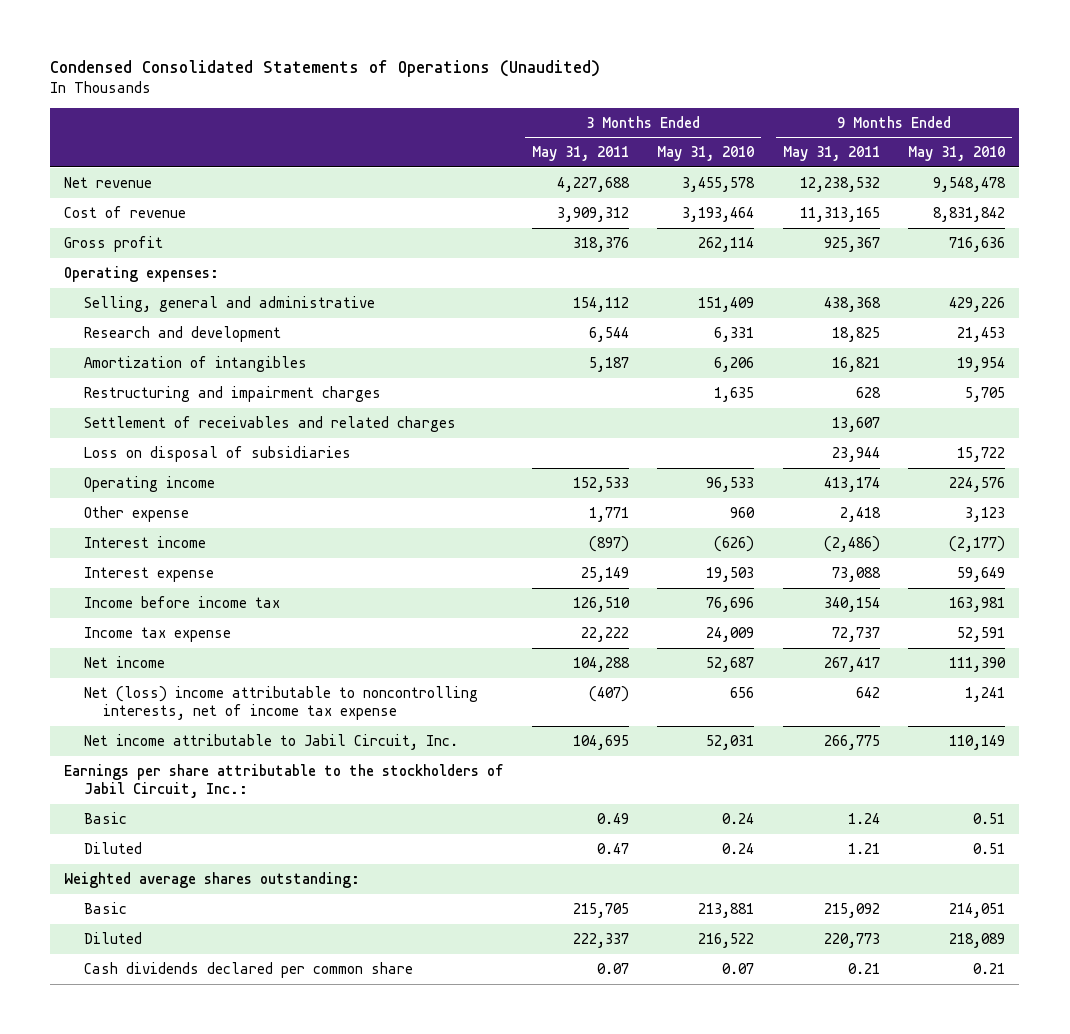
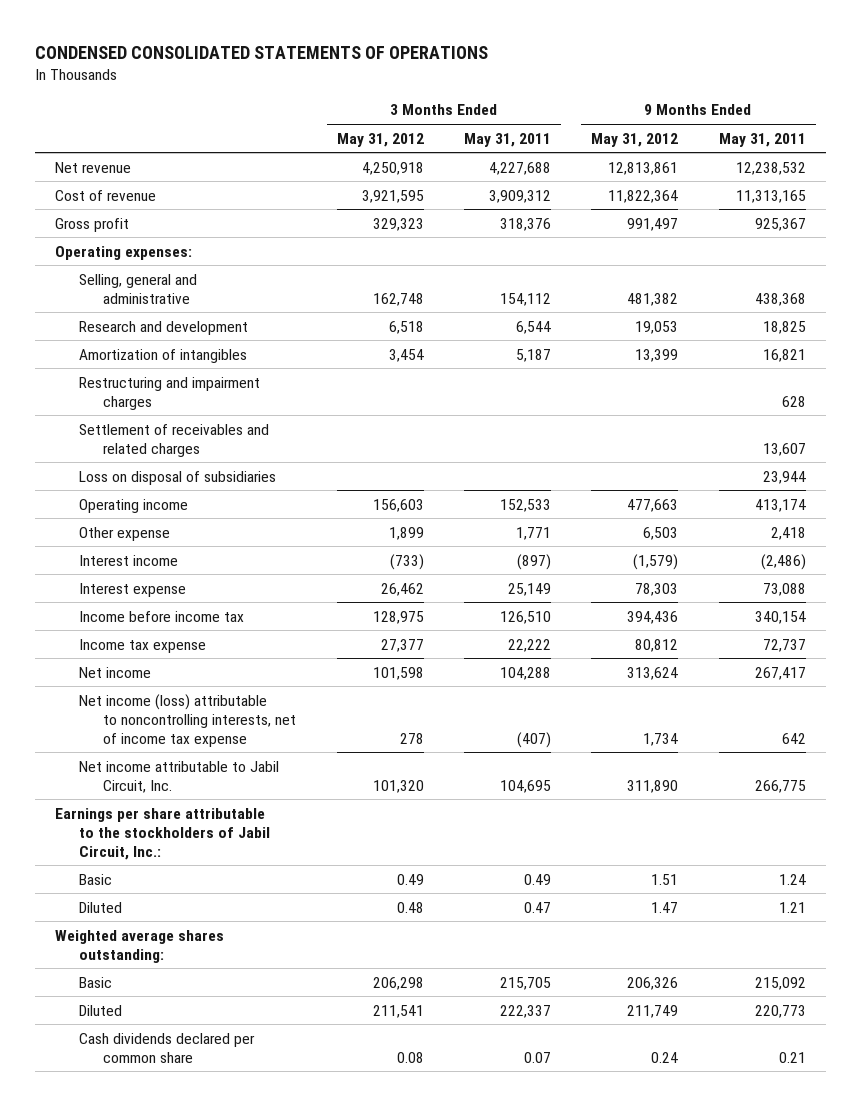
- Condensed Consolidated Statements of Operations (Unaudited)
+ CONDENSED CONSOLIDATED STATEMENTS OF OPERATIONS
- | 3 Months Ended May 31, 2011 | 3 Months Ended May 31, 2010 | 9 Months Ended May 31, 2011 | 9 Months Ended May 31, 2010
+ | 3 Months Ended May 31, 2012 | 3 Months Ended May 31, 2011 | 9 Months Ended May 31, 2012 | 9 Months Ended May 31, 2011
- Net (loss) income attributable to noncontrolling interests, net of income tax expense | (407) | 656 | 642 | 1,241
+ Net income (loss) attributable to noncontrolling interests, net of income tax expense | 278 | (407) | 1,734 | 642

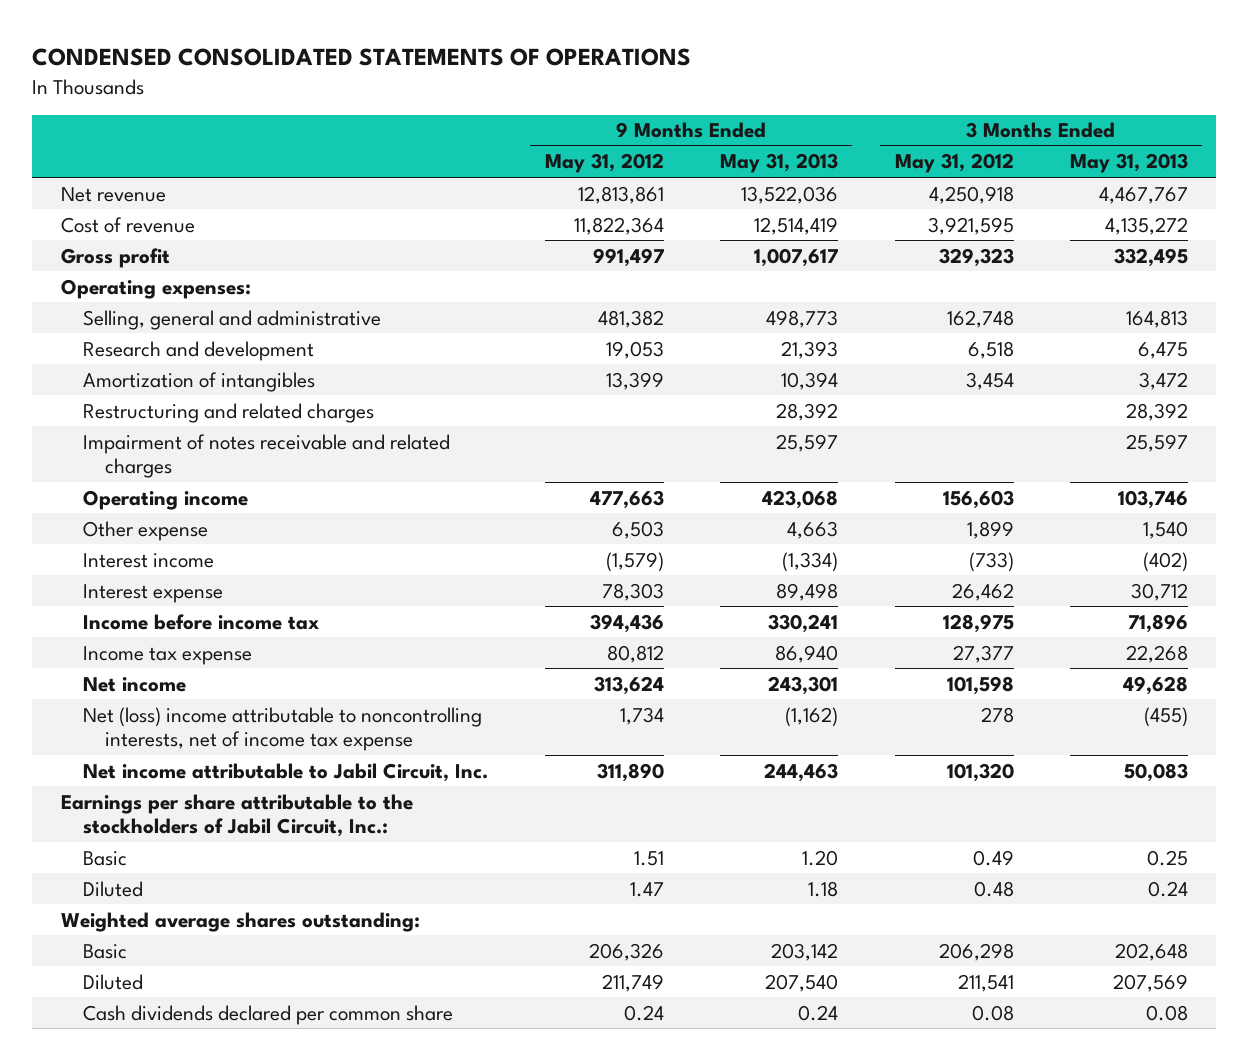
- | 3 Months Ended May 31, 2012 | 3 Months Ended May 31, 2011 | 9 Months Ended May 31, 2012 | 9 Months Ended May 31, 2011
+ | 9 Months Ended May 31, 2012 | 9 Months Ended May 31, 2013 | 3 Months Ended May 31, 2012 | 3 Months Ended May 31, 2013
- Restructuring and impairment charges | | | | 628
- Settlement of receivables and related charges | | | | 13,607
- Loss on disposal of subsidiaries | | | | 23,944
+ Restructuring and related charges | | 28,392 | | 28,392
+ Impairment of notes receivable and related charges | | 25,597 | | 25,597
- Net income (loss) attributable to noncontrolling interests, net of income tax expense | 278 | (407) | 1,734 | 642
+ Net (loss) income attributable to noncontrolling interests, net of income tax expense | 1,734 | (1,162) | 278 | (455)

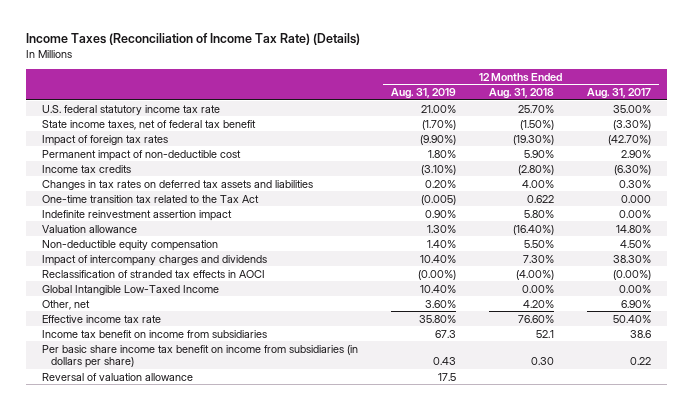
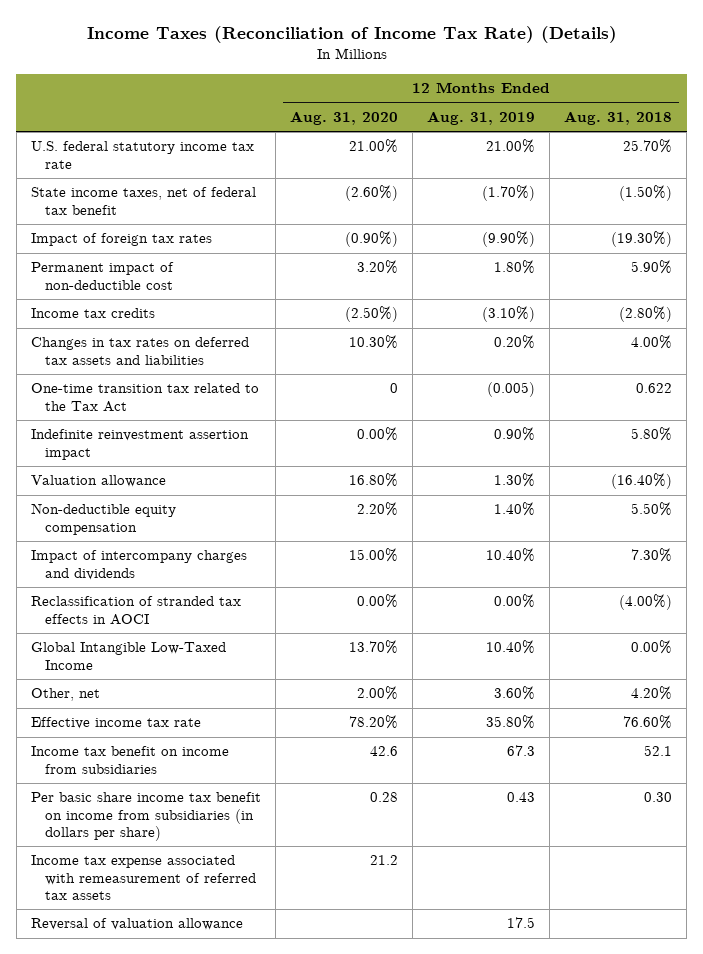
- | 12 Months Ended Aug. 31, 2019 | 12 Months Ended Aug. 31, 2018 | 12 Months Ended Aug. 31, 2017
+ | 12 Months Ended Aug. 31, 2020 | 12 Months Ended Aug. 31, 2019 | 12 Months Ended Aug. 31, 2018
- Reclassification of stranded tax effects in AOCI | (0.00%) | (4.00%) | (0.00%)
+ Reclassification of stranded tax effects in AOCI | 0.00% | 0.00% | (4.00%)
+ Income tax expense associated with remeasurement of referred tax assets | 21.2 | |

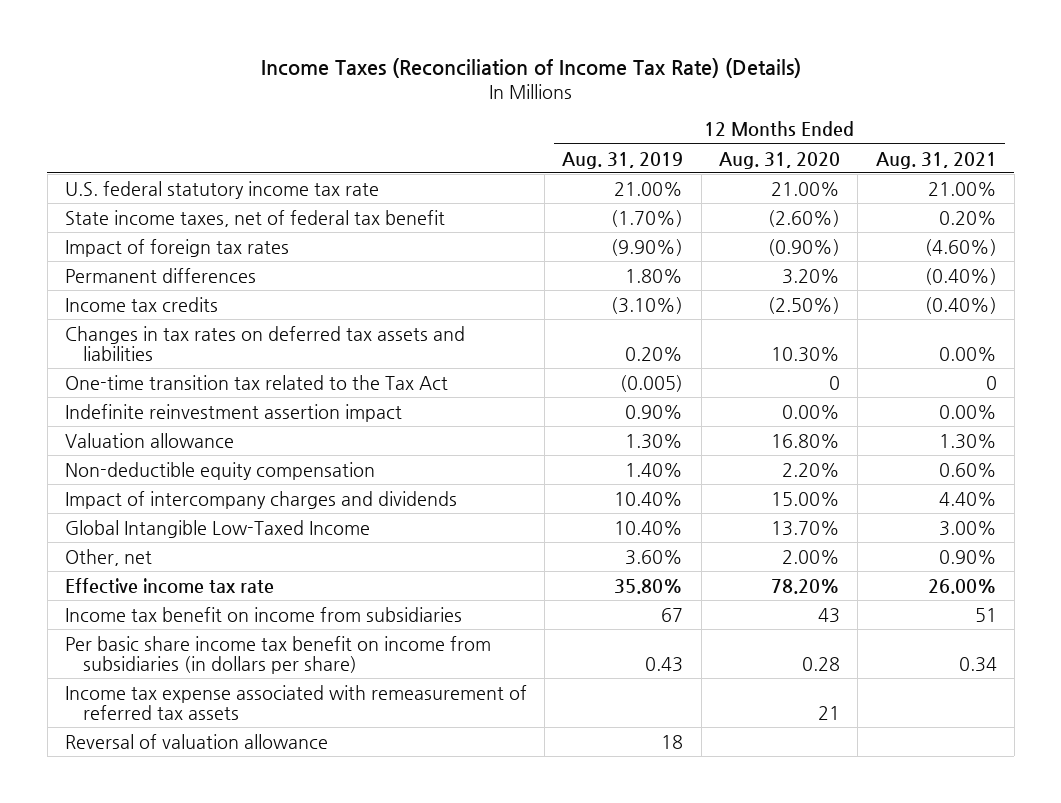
- | 12 Months Ended Aug. 31, 2020 | 12 Months Ended Aug. 31, 2019 | 12 Months Ended Aug. 31, 2018
+ | 12 Months Ended Aug. 31, 2019 | 12 Months Ended Aug. 31, 2020 | 12 Months Ended Aug. 31, 2021
- Permanent impact of non-deductible cost | 3.20% | 1.80% | 5.90%
+ Permanent differences | 1.80% | 3.20% | (0.40%)
- Reclassification of stranded tax effects in AOCI | 0.00% | 0.00% | (4.00%)
- Income tax benefit on income from subsidiaries | 42.6 | 67.3 | 52.1
+ Income tax benefit on income from subsidiaries | 67 | 43 | 51
- Income tax expense associated with remeasurement of referred tax assets | 21.2 | |
- Reversal of valuation allowance | | 17.5 |
+ Income tax expense associated with remeasurement of referred tax assets | | 21 |
+ Reversal of valuation allowance | 18 | |

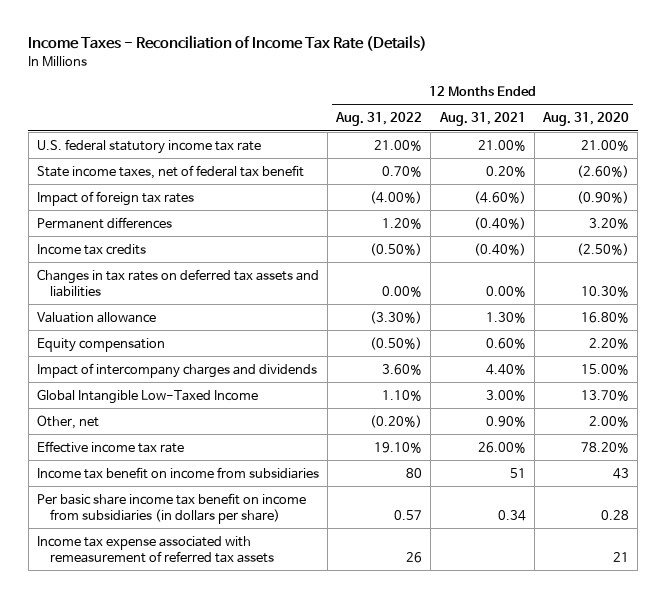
- Income Taxes (Reconciliation of Income Tax Rate) (Details)
+ Income Taxes - Reconciliation of Income Tax Rate (Details)
- | 12 Months Ended Aug. 31, 2019 | 12 Months Ended Aug. 31, 2020 | 12 Months Ended Aug. 31, 2021
+ | 12 Months Ended Aug. 31, 2022 | 12 Months Ended Aug. 31, 2021 | 12 Months Ended Aug. 31, 2020
- One-time transition tax related to the Tax Act | (0.005) | 0 | 0
- Indefinite reinvestment assertion impact | 0.90% | 0.00% | 0.00%
- Non-deductible equity compensation | 1.40% | 2.20% | 0.60%
+ Equity compensation | (0.50%) | 0.60% | 2.20%
- Reversal of valuation allowance | 18 | |

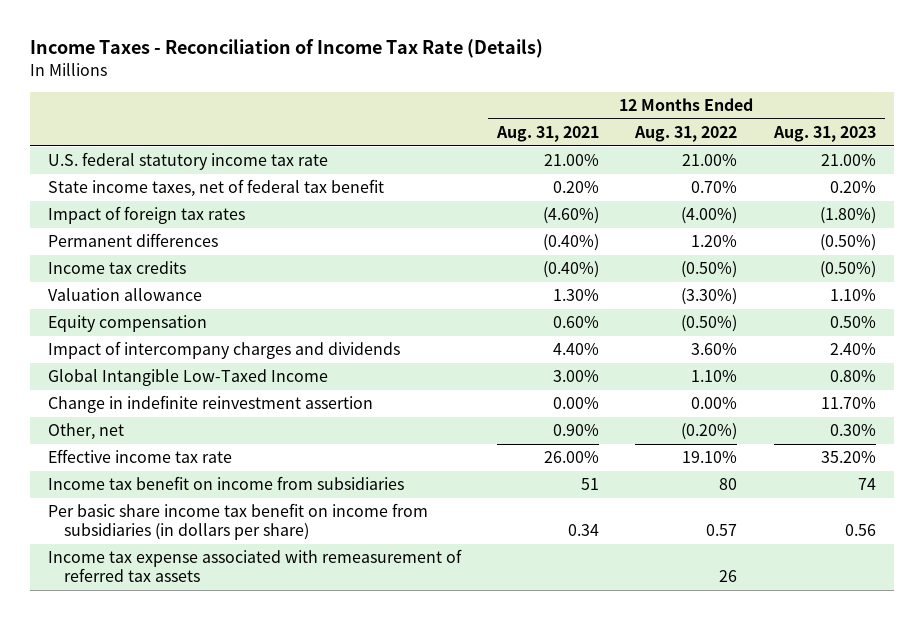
- | 12 Months Ended Aug. 31, 2022 | 12 Months Ended Aug. 31, 2021 | 12 Months Ended Aug. 31, 2020
+ | 12 Months Ended Aug. 31, 2021 | 12 Months Ended Aug. 31, 2022 | 12 Months Ended Aug. 31, 2023
- Changes in tax rates on deferred tax assets and liabilities | 0.00% | 0.00% | 10.30%
+ Change in indefinite reinvestment assertion | 0.00% | 0.00% | 11.70%

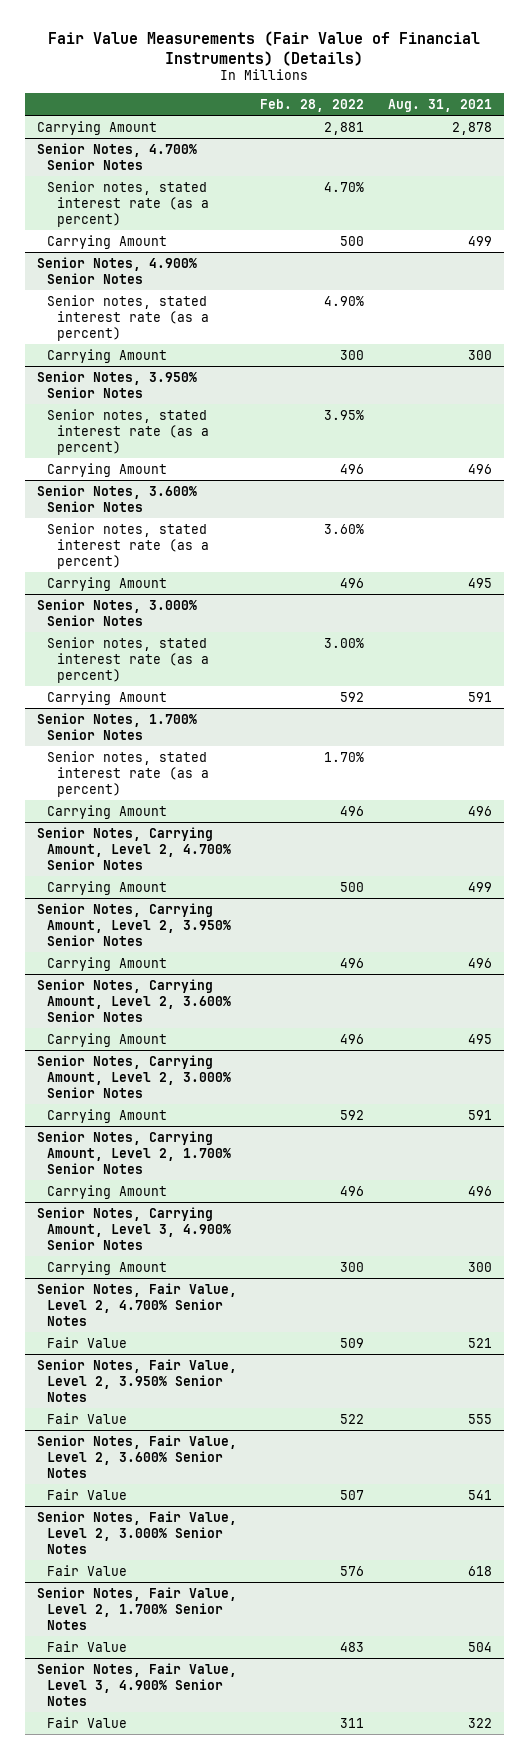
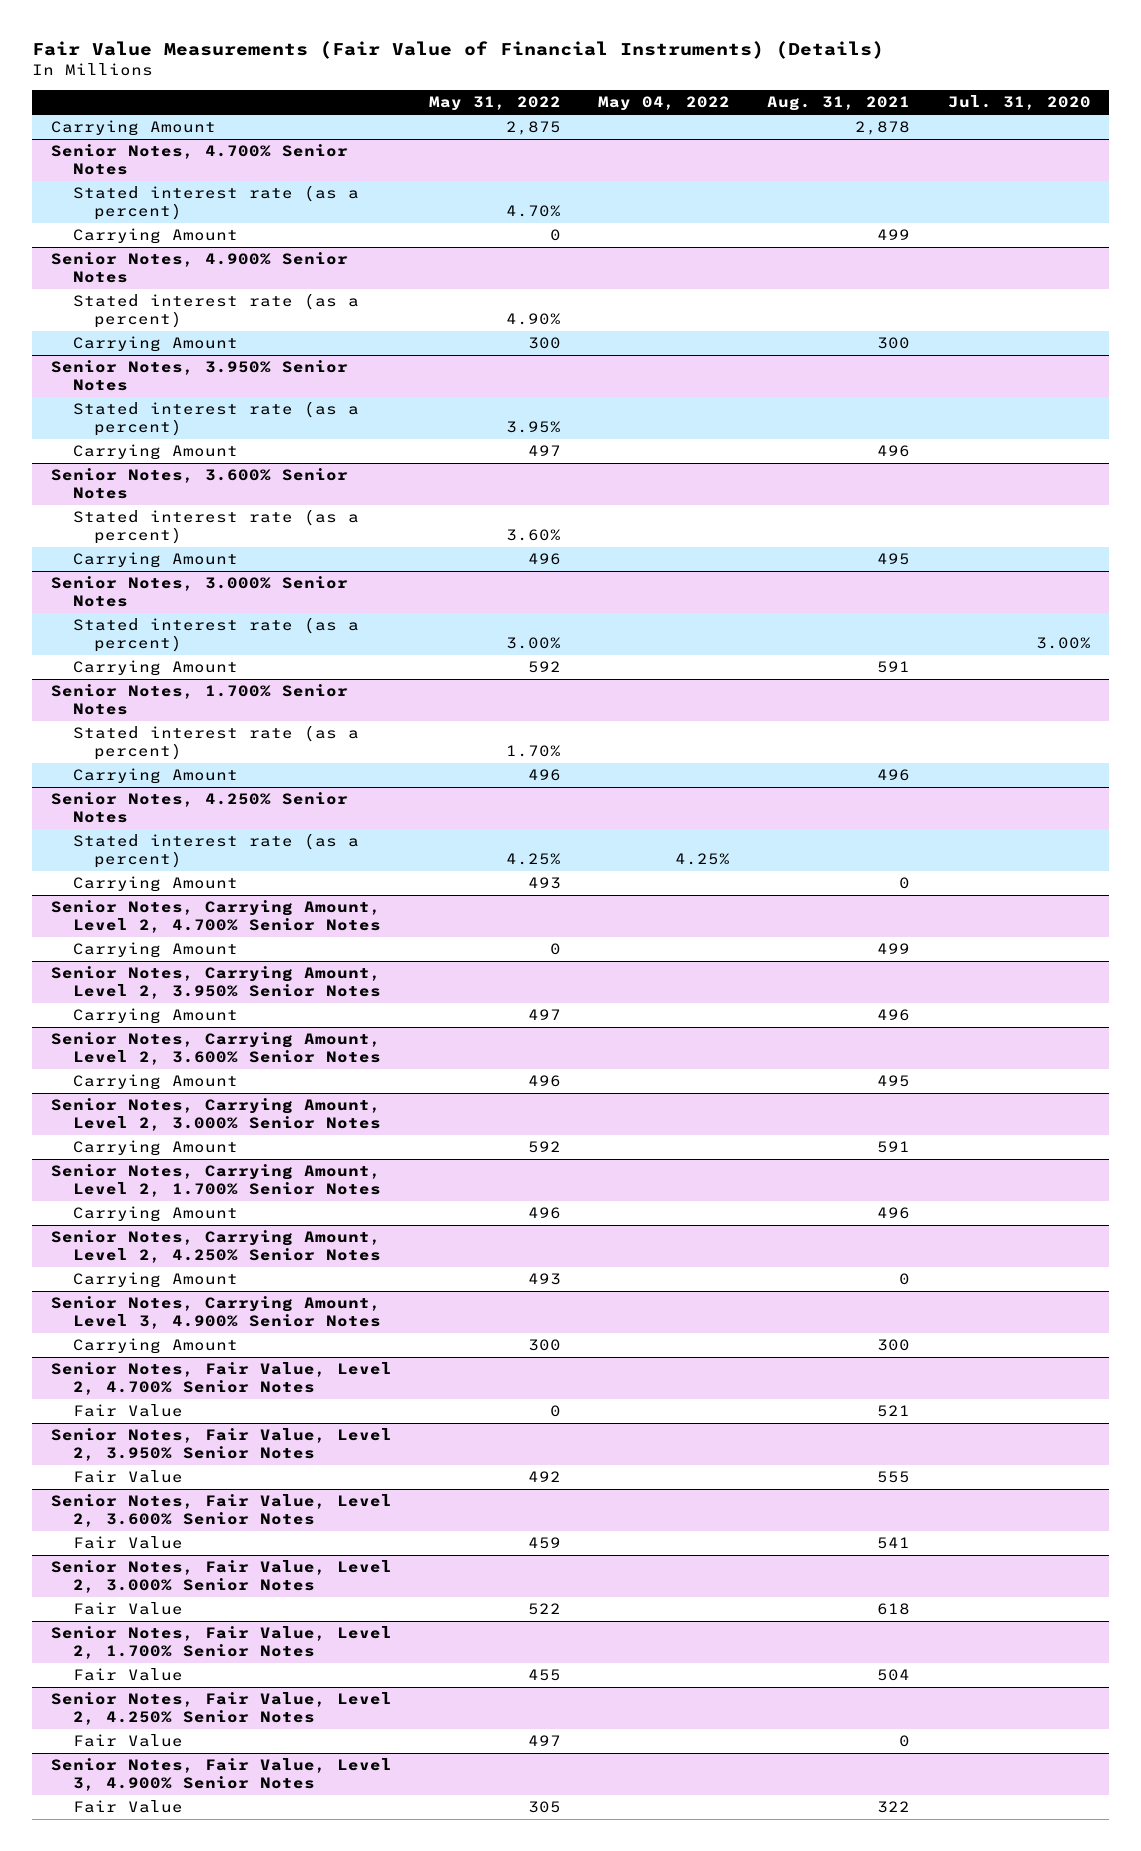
- | Feb. 28, 2022 | Aug. 31, 2021
+ | May 31, 2022 | May 04, 2022 | Aug. 31, 2021 | Jul. 31, 2020
@ Senior Notes, 4.700% Senior Notes
- Senior notes, stated interest rate (as a percent) | 4.70% |
+ Stated interest rate (as a percent) | 4.70% | | |
@ Senior Notes, 4.900% Senior Notes
- Senior notes, stated interest rate (as a percent) | 4.90% |
+ Stated interest rate (as a percent) | 4.90% | | |
@ Senior Notes, 3.950% Senior Notes
- Senior notes, stated interest rate (as a percent) | 3.95% |
+ Stated interest rate (as a percent) | 3.95% | | |
@ Senior Notes, 3.600% Senior Notes
- Senior notes, stated interest rate (as a percent) | 3.60% |
+ Stated interest rate (as a percent) | 3.60% | | |
@ Senior Notes, 3.000% Senior Notes
- Senior notes, stated interest rate (as a percent) | 3.00% |
+ Stated interest rate (as a percent) | 3.00% | | | 3.00%
@ Senior Notes, 1.700% Senior Notes
- Senior notes, stated interest rate (as a percent) | 1.70% |
+ Stated interest rate (as a percent) | 1.70% | | |
+ Senior Notes, 4.250% Senior Notes
+ Stated interest rate (as a percent) | 4.25% | 4.25% | |
+ Carrying Amount | 493 | | 0 |
+ Senior Notes, Carrying Amount, Level 2, 4.250% Senior Notes
+ Carrying Amount | 493 | | 0 |
+ Senior Notes, Fair Value, Level 2, 4.250% Senior Notes
+ Fair Value | 497 | | 0 |

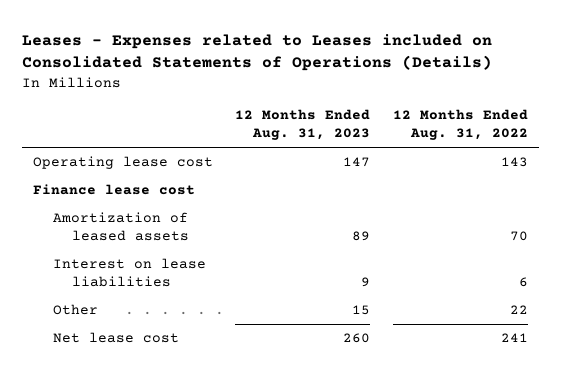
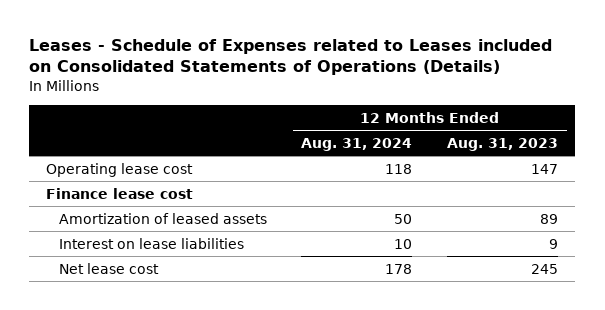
- Leases - Expenses related to Leases included on Consolidated Statements of Operations (Details)
+ Leases - Schedule of Expenses related to Leases included on Consolidated Statements of Operations (Details)
- | 12 Months Ended Aug. 31, 2023 | 12 Months Ended Aug. 31, 2022
+ | 12 Months Ended Aug. 31, 2024 | 12 Months Ended Aug. 31, 2023
- Other | 15 | 22
- Net lease cost | 260 | 241
+ Net lease cost | 178 | 245

